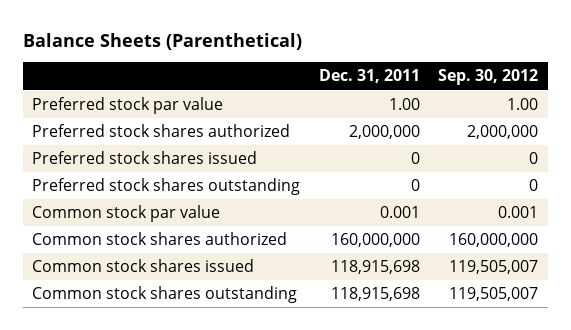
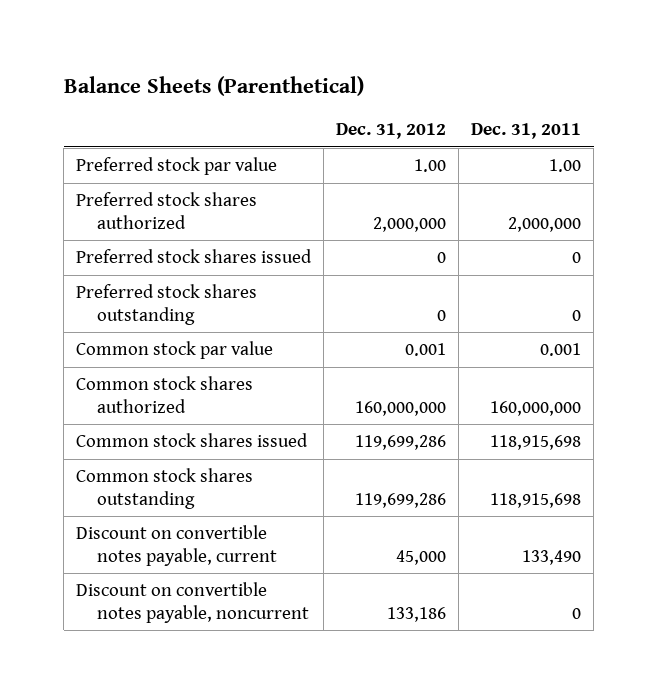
- | Dec. 31, 2011 | Sep. 30, 2012
+ | Dec. 31, 2012 | Dec. 31, 2011
+ Discount on convertible notes payable, current | 45,000 | 133,490
+ Discount on convertible notes payable, noncurrent | 133,186 | 0

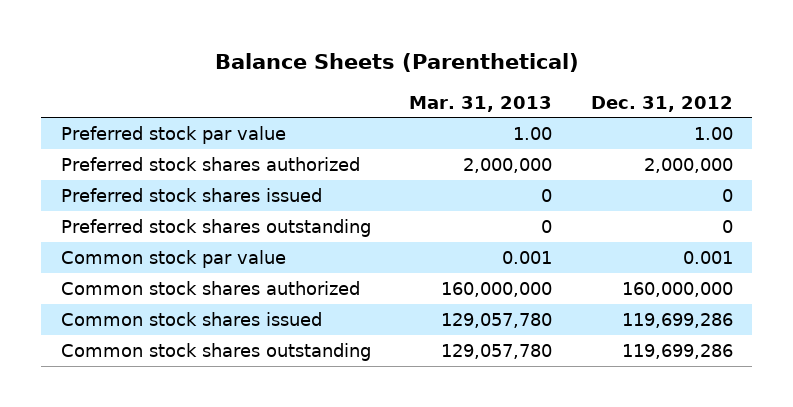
- | Dec. 31, 2012 | Dec. 31, 2011
+ | Mar. 31, 2013 | Dec. 31, 2012
- Discount on convertible notes payable, current | 45,000 | 133,490
- Discount on convertible notes payable, noncurrent | 133,186 | 0

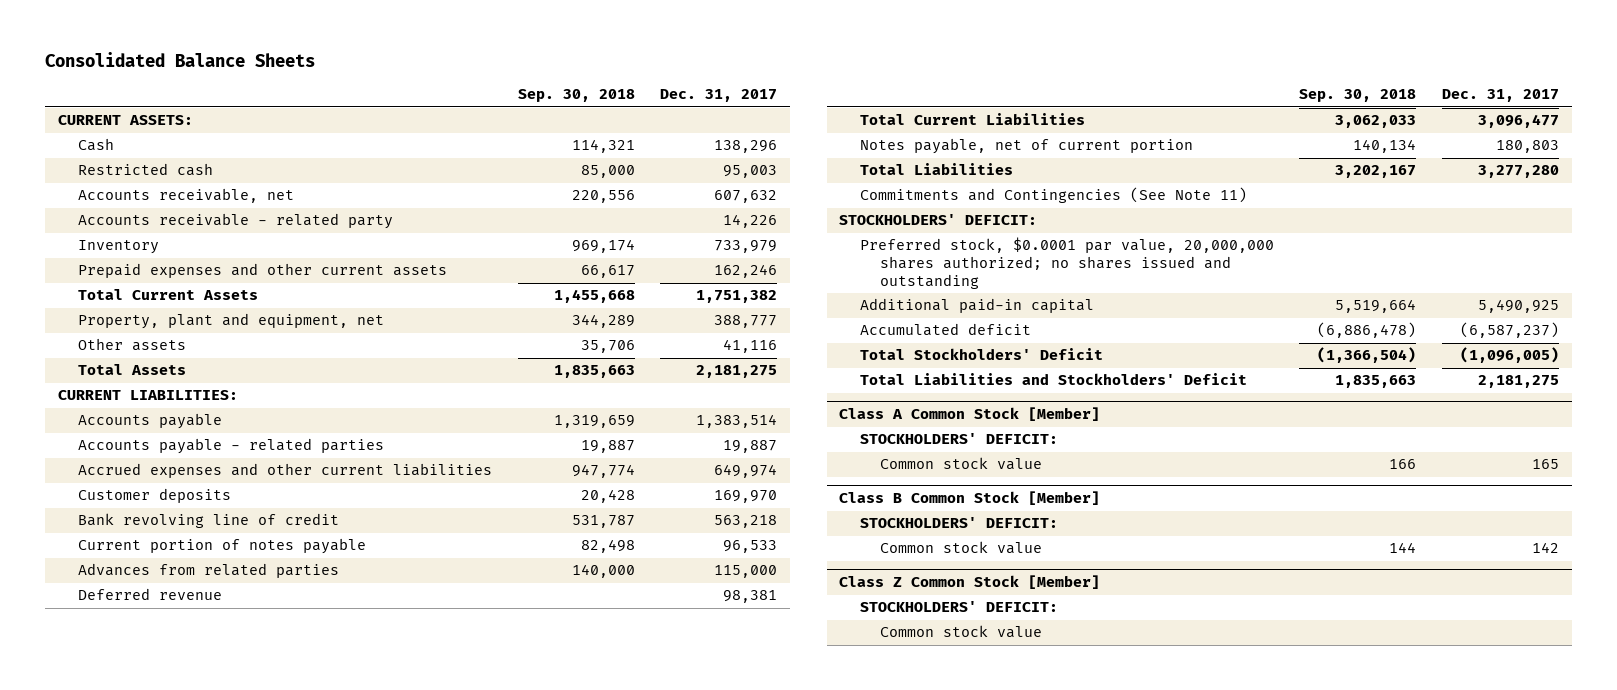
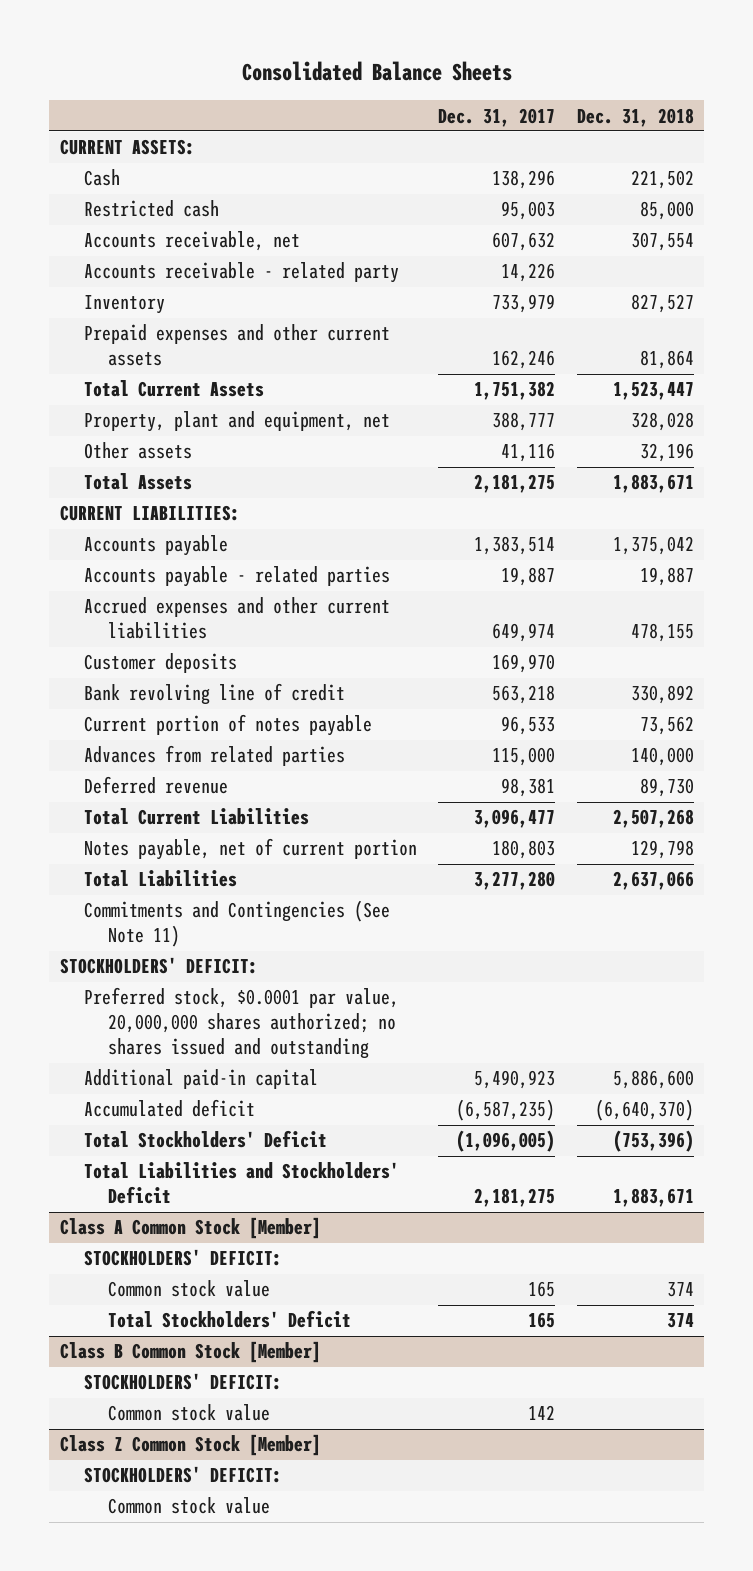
- | Sep. 30, 2018 | Dec. 31, 2017
+ | Dec. 31, 2017 | Dec. 31, 2018
- Additional paid-in capital | 5,519,664 | 5,490,925
- Accumulated deficit | (6,886,478) | (6,587,237)
+ Additional paid-in capital | 5,490,923 | 5,886,600
+ Accumulated deficit | (6,587,235) | (6,640,370)
@ Class A Common Stock [Member]
+ Total Stockholders' Deficit | 165 | 374

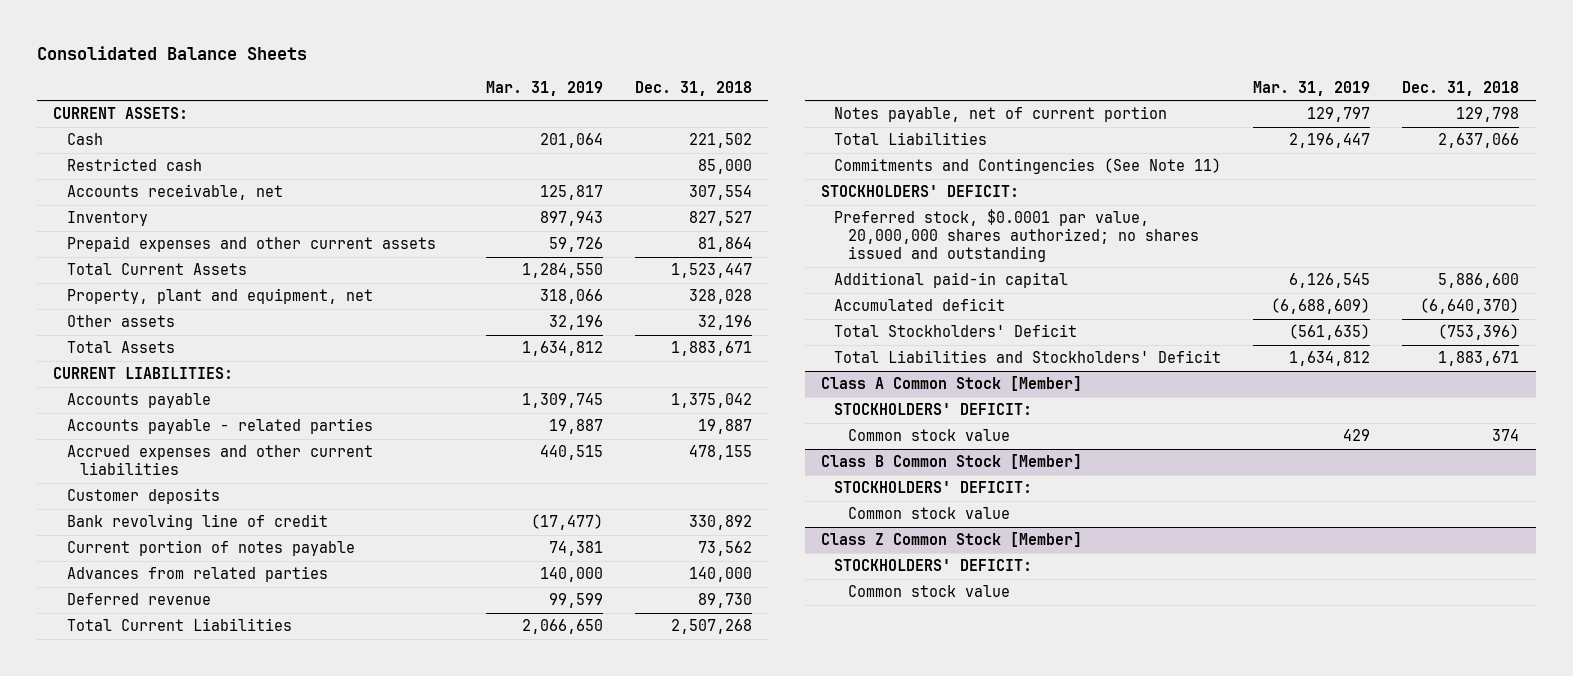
- | Dec. 31, 2017 | Dec. 31, 2018
+ | Mar. 31, 2019 | Dec. 31, 2018
- Accounts receivable - related party | 14,226 |
@ Class A Common Stock [Member]
- Total Stockholders' Deficit | 165 | 374

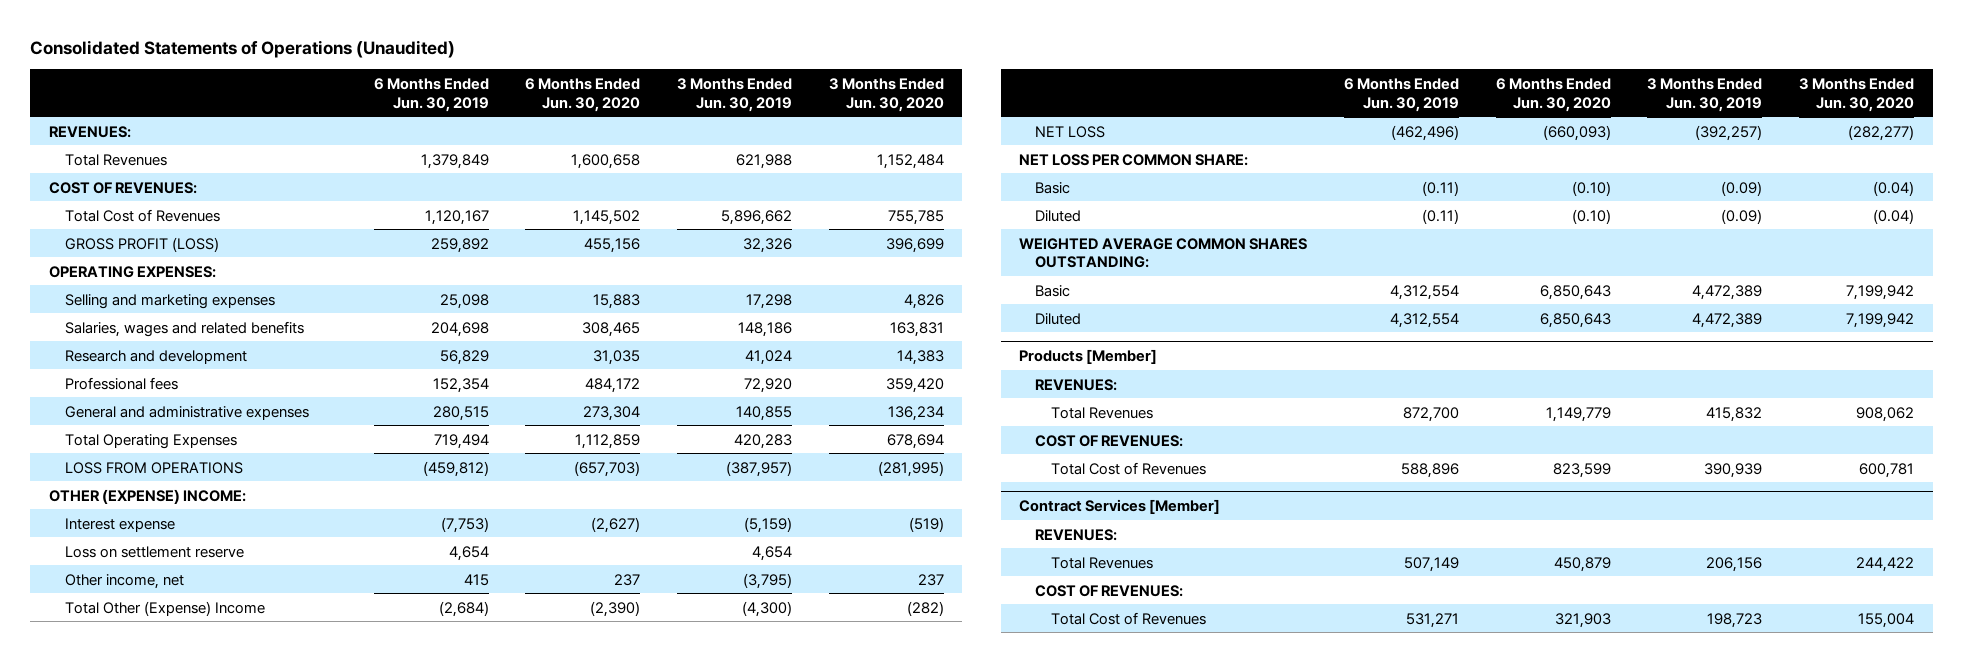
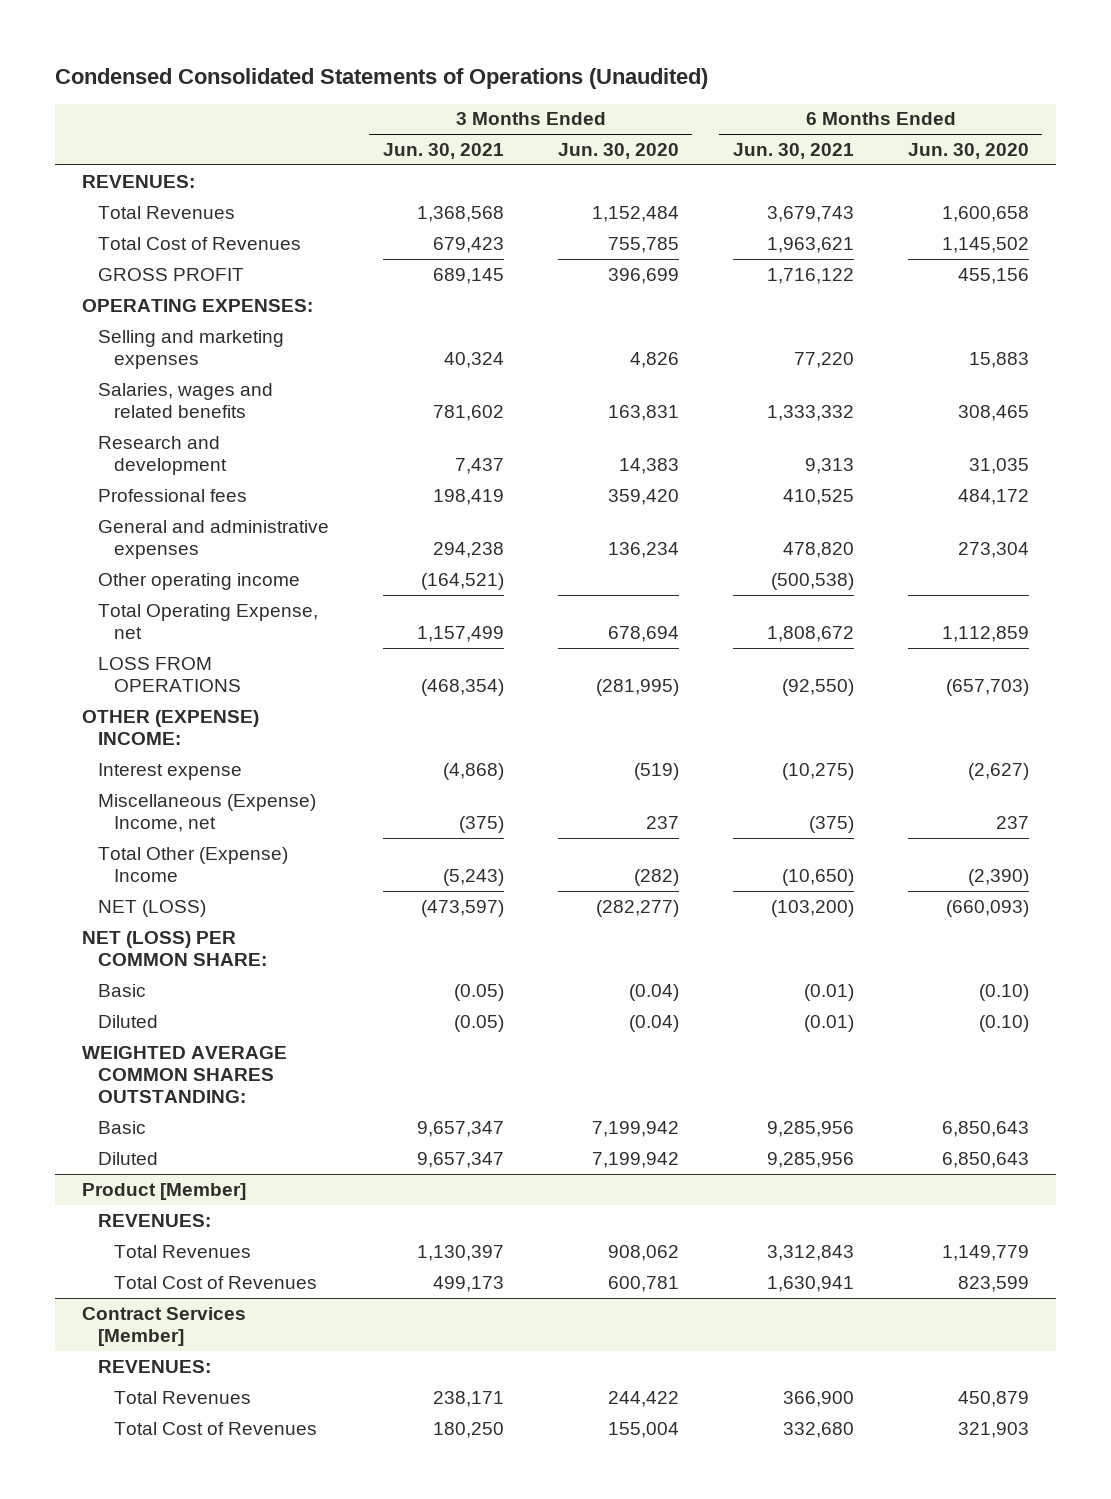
- Consolidated Statements of Operations (Unaudited)
+ Condensed Consolidated Statements of Operations (Unaudited)
- | 6 Months Ended Jun. 30, 2019 | 6 Months Ended Jun. 30, 2020 | 3 Months Ended Jun. 30, 2019 | 3 Months Ended Jun. 30, 2020
+ | 3 Months Ended Jun. 30, 2021 | 3 Months Ended Jun. 30, 2020 | 6 Months Ended Jun. 30, 2021 | 6 Months Ended Jun. 30, 2020
- COST OF REVENUES:
- GROSS PROFIT (LOSS) | 259,892 | 455,156 | 32,326 | 396,699
+ GROSS PROFIT | 689,145 | 396,699 | 1,716,122 | 455,156
- Total Operating Expenses | 719,494 | 1,112,859 | 420,283 | 678,694
+ Other operating income | (164,521) | | (500,538) |
+ Total Operating Expense, net | 1,157,499 | 678,694 | 1,808,672 | 1,112,859
- Loss on settlement reserve | 4,654 | | 4,654 |
- Other income, net | 415 | 237 | (3,795) | 237
+ Miscellaneous (Expense) Income, net | (375) | 237 | (375) | 237
- NET LOSS | (462,496) | (660,093) | (392,257) | (282,277)
- NET LOSS PER COMMON SHARE:
+ NET (LOSS) | (473,597) | (282,277) | (103,200) | (660,093)
+ NET (LOSS) PER COMMON SHARE:
- Products [Member]
+ Product [Member]
- COST OF REVENUES:
@ Contract Services [Member]
- COST OF REVENUES:

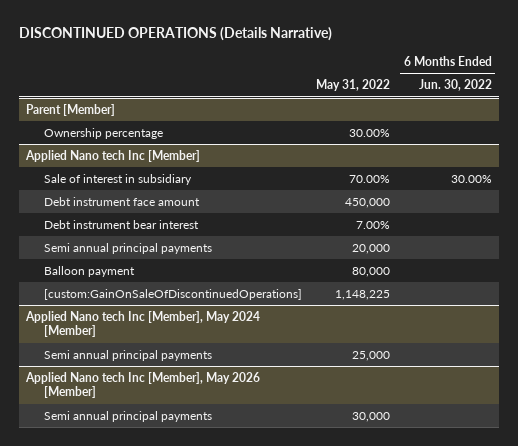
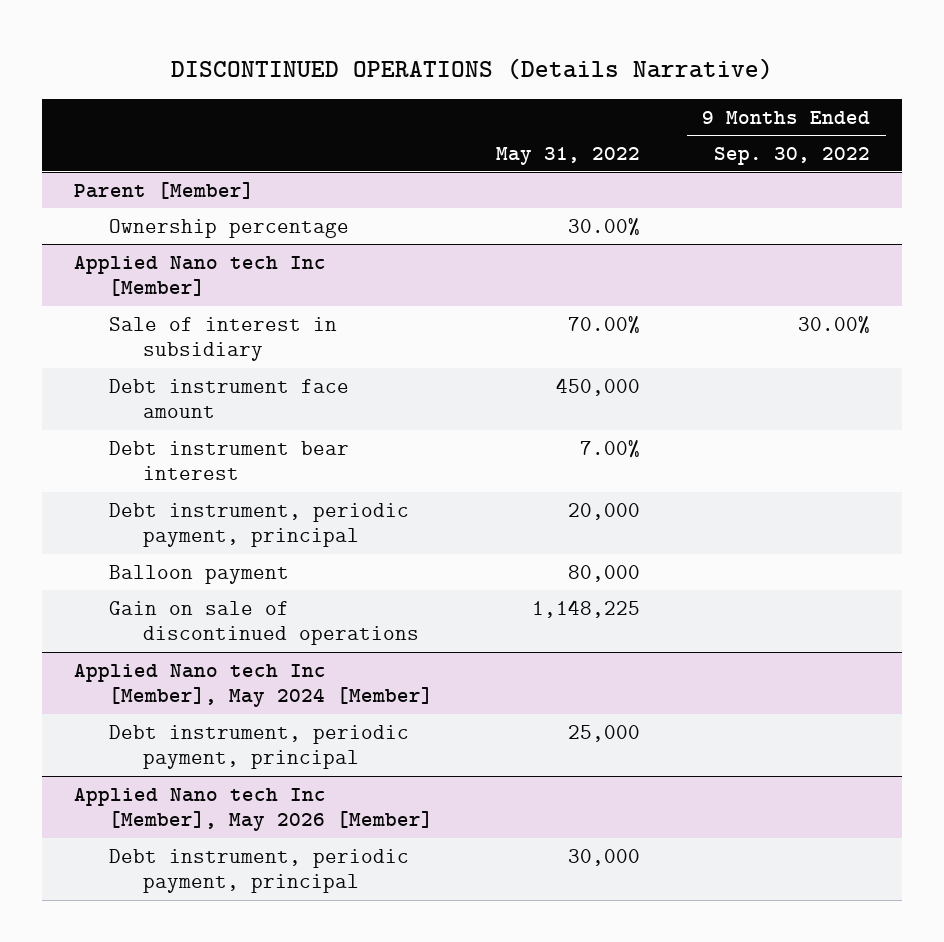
- | May 31, 2022 | 6 Months Ended Jun. 30, 2022
+ | May 31, 2022 | 9 Months Ended Sep. 30, 2022
@ Applied Nano tech Inc [Member]
- Semi annual principal payments | 20,000 |
+ Debt instrument, periodic payment, principal | 20,000 |
- [custom:GainOnSaleOfDiscontinuedOperations] | 1,148,225 |
+ Gain on sale of discontinued operations | 1,148,225 |
@ Applied Nano tech Inc [Member], May 2024 [Member]
- Semi annual principal payments | 25,000 |
+ Debt instrument, periodic payment, principal | 25,000 |
@ Applied Nano tech Inc [Member], May 2026 [Member]
- Semi annual principal payments | 30,000 |
+ Debt instrument, periodic payment, principal | 30,000 |

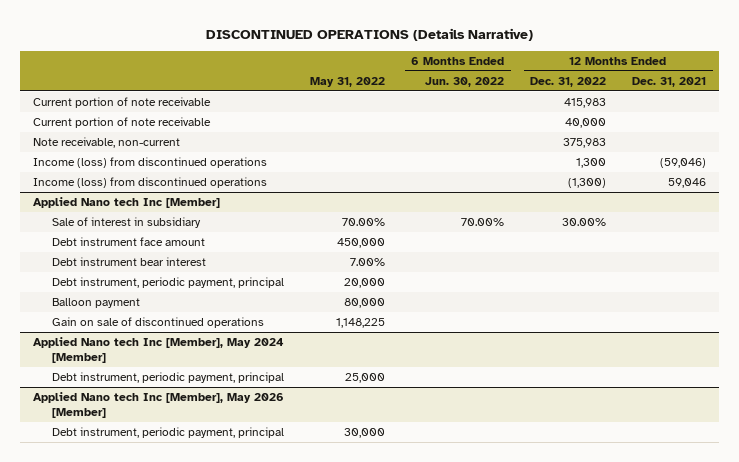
- | May 31, 2022 | 9 Months Ended Sep. 30, 2022
+ | May 31, 2022 | 6 Months Ended Jun. 30, 2022 | 12 Months Ended Dec. 31, 2022 | 12 Months Ended Dec. 31, 2021
- Parent [Member]
- Ownership percentage | 30.00% |
+ Current portion of note receivable | | | 415,983 |
+ Current portion of note receivable | | | 40,000 |
+ Note receivable, non-current | | | 375,983 |
+ Income (loss) from discontinued operations | | | 1,300 | (59,046)
+ Income (loss) from discontinued operations | | | (1,300) | 59,046

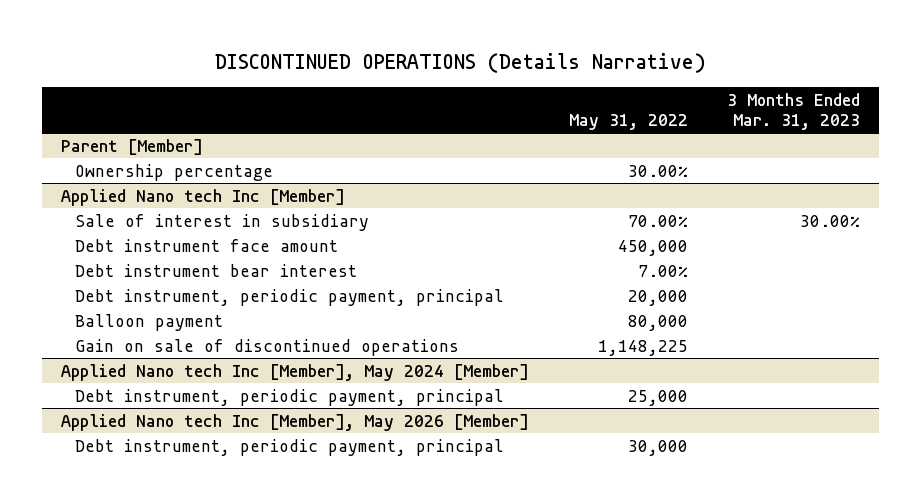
- | May 31, 2022 | 6 Months Ended Jun. 30, 2022 | 12 Months Ended Dec. 31, 2022 | 12 Months Ended Dec. 31, 2021
+ | May 31, 2022 | 3 Months Ended Mar. 31, 2023
- Current portion of note receivable | | | 415,983 |
- Current portion of note receivable | | | 40,000 |
- Note receivable, non-current | | | 375,983 |
- Income (loss) from discontinued operations | | | 1,300 | (59,046)
- Income (loss) from discontinued operations | | | (1,300) | 59,046
+ Parent [Member]
+ Ownership percentage | 30.00% |

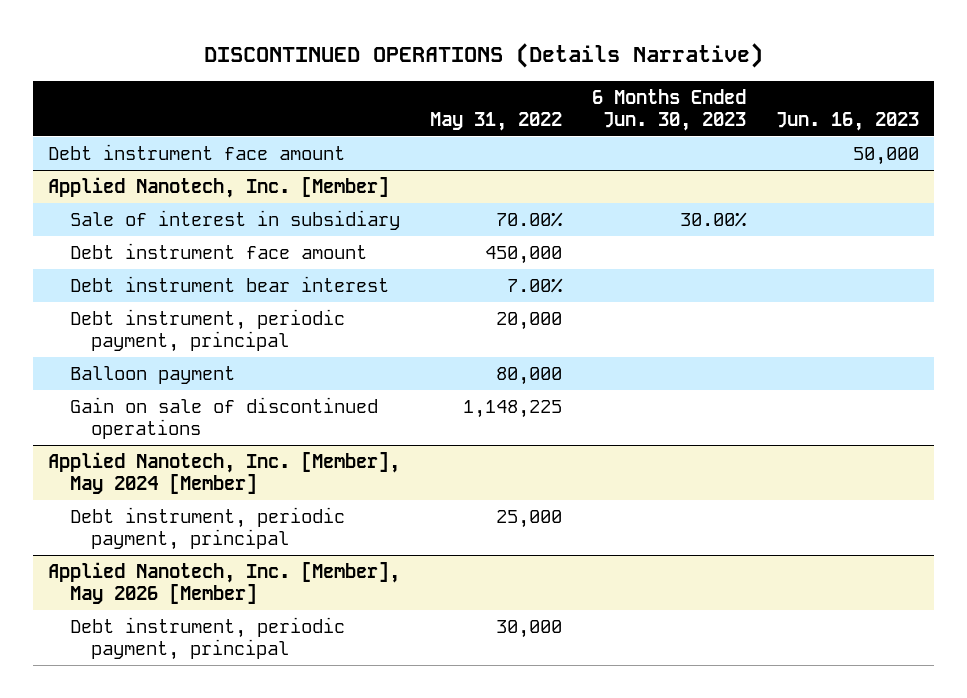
- | May 31, 2022 | 3 Months Ended Mar. 31, 2023
+ | May 31, 2022 | 6 Months Ended Jun. 30, 2023 | Jun. 16, 2023
- Parent [Member]
- Ownership percentage | 30.00% |
- Applied Nano tech Inc [Member]
+ Debt instrument face amount | | | 50,000
+ Applied Nanotech, Inc. [Member]
- Applied Nano tech Inc [Member], May 2024 [Member]
+ Applied Nanotech, Inc. [Member], May 2024 [Member]
- Applied Nano tech Inc [Member], May 2026 [Member]
+ Applied Nanotech, Inc. [Member], May 2026 [Member]

